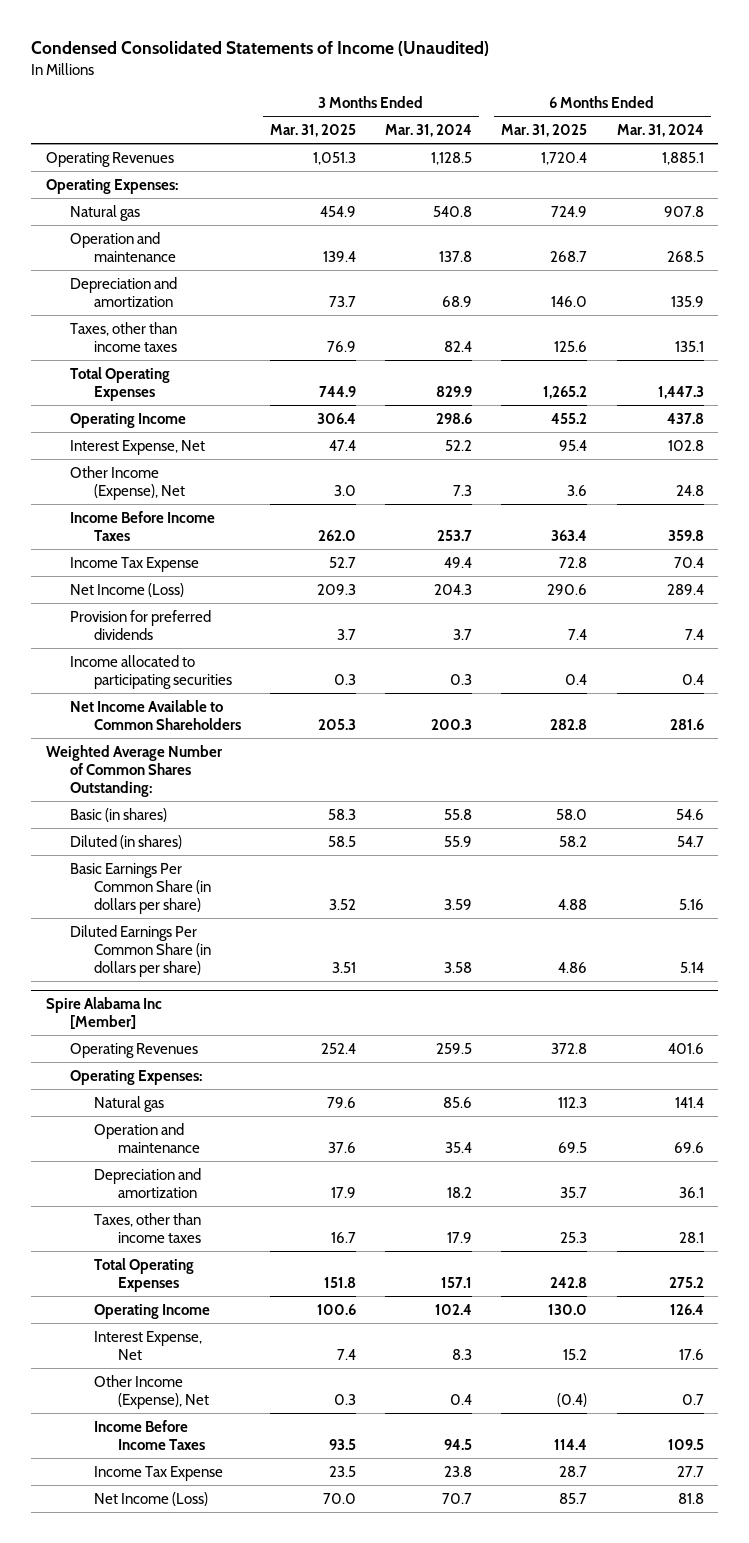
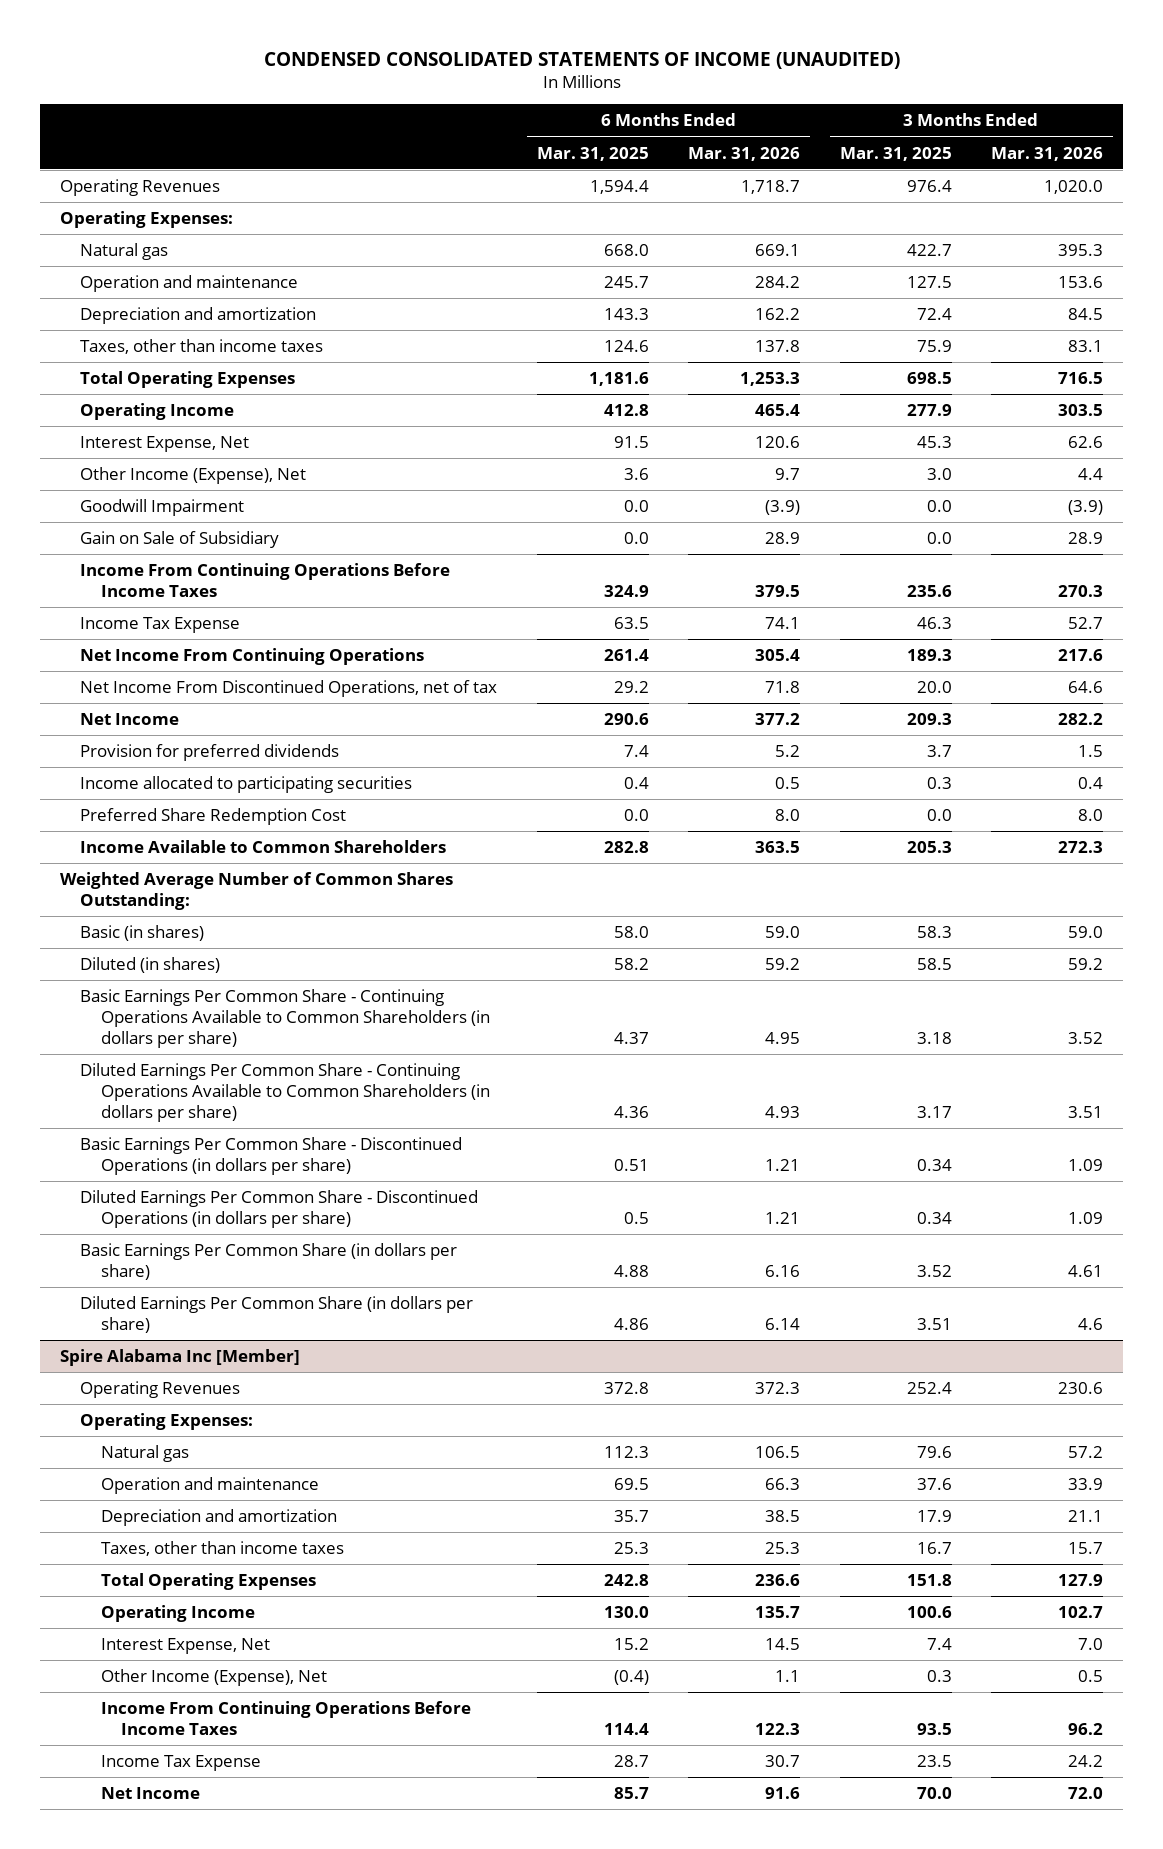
- Condensed Consolidated Statements of Income (Unaudited)
+ CONDENSED CONSOLIDATED STATEMENTS OF INCOME (UNAUDITED)
- | 3 Months Ended Mar. 31, 2025 | 3 Months Ended Mar. 31, 2024 | 6 Months Ended Mar. 31, 2025 | 6 Months Ended Mar. 31, 2024
+ | 6 Months Ended Mar. 31, 2025 | 6 Months Ended Mar. 31, 2026 | 3 Months Ended Mar. 31, 2025 | 3 Months Ended Mar. 31, 2026
- Operating Revenues | 1,051.3 | 1,128.5 | 1,720.4 | 1,885.1
+ Operating Revenues | 1,594.4 | 1,718.7 | 976.4 | 1,020.0
- Natural gas | 454.9 | 540.8 | 724.9 | 907.8
- Operation and maintenance | 139.4 | 137.8 | 268.7 | 268.5
- Depreciation and amortization | 73.7 | 68.9 | 146.0 | 135.9
- Taxes, other than income taxes | 76.9 | 82.4 | 125.6 | 135.1
- Total Operating Expenses | 744.9 | 829.9 | 1,265.2 | 1,447.3
- Operating Income | 306.4 | 298.6 | 455.2 | 437.8
- Interest Expense, Net | 47.4 | 52.2 | 95.4 | 102.8
+ Natural gas | 668.0 | 669.1 | 422.7 | 395.3
+ Operation and maintenance | 245.7 | 284.2 | 127.5 | 153.6
+ Depreciation and amortization | 143.3 | 162.2 | 72.4 | 84.5
+ Taxes, other than income taxes | 124.6 | 137.8 | 75.9 | 83.1
+ Total Operating Expenses | 1,181.6 | 1,253.3 | 698.5 | 716.5
+ Operating Income | 412.8 | 465.4 | 277.9 | 303.5
+ Interest Expense, Net | 91.5 | 120.6 | 45.3 | 62.6
- Income Before Income Taxes | 262.0 | 253.7 | 363.4 | 359.8
- Income Tax Expense | 52.7 | 49.4 | 72.8 | 70.4
- Net Income (Loss) | 209.3 | 204.3 | 290.6 | 289.4
+ Goodwill Impairment | 0.0 | (3.9) | 0.0 | (3.9)
+ Gain on Sale of Subsidiary | 0.0 | 28.9 | 0.0 | 28.9
+ Income From Continuing Operations Before Income Taxes | 324.9 | 379.5 | 235.6 | 270.3
+ Income Tax Expense | 63.5 | 74.1 | 46.3 | 52.7
+ Net Income From Continuing Operations | 261.4 | 305.4 | 189.3 | 217.6
+ Net Income From Discontinued Operations, net of tax | 29.2 | 71.8 | 20.0 | 64.6
+ Net Income | 290.6 | 377.2 | 209.3 | 282.2
- Net Income Available to Common Shareholders | 205.3 | 200.3 | 282.8 | 281.6
+ Preferred Share Redemption Cost | 0.0 | 8.0 | 0.0 | 8.0
+ Income Available to Common Shareholders | 282.8 | 363.5 | 205.3 | 272.3
+ Basic Earnings Per Common Share - Continuing Operations Available to Common Shareholders (in dollars per share) | 4.37 | 4.95 | 3.18 | 3.52
+ Diluted Earnings Per Common Share - Continuing Operations Available to Common Shareholders (in dollars per share) | 4.36 | 4.93 | 3.17 | 3.51
+ Basic Earnings Per Common Share - Discontinued Operations (in dollars per share) | 0.51 | 1.21 | 0.34 | 1.09
+ Diluted Earnings Per Common Share - Discontinued Operations (in dollars per share) | 0.5 | 1.21 | 0.34 | 1.09
@ Spire Alabama Inc [Member]
- Income Before Income Taxes | 93.5 | 94.5 | 114.4 | 109.5
+ Income From Continuing Operations Before Income Taxes | 114.4 | 122.3 | 93.5 | 96.2
- Net Income (Loss) | 70.0 | 70.7 | 85.7 | 81.8
+ Net Income | 85.7 | 91.6 | 70.0 | 72.0

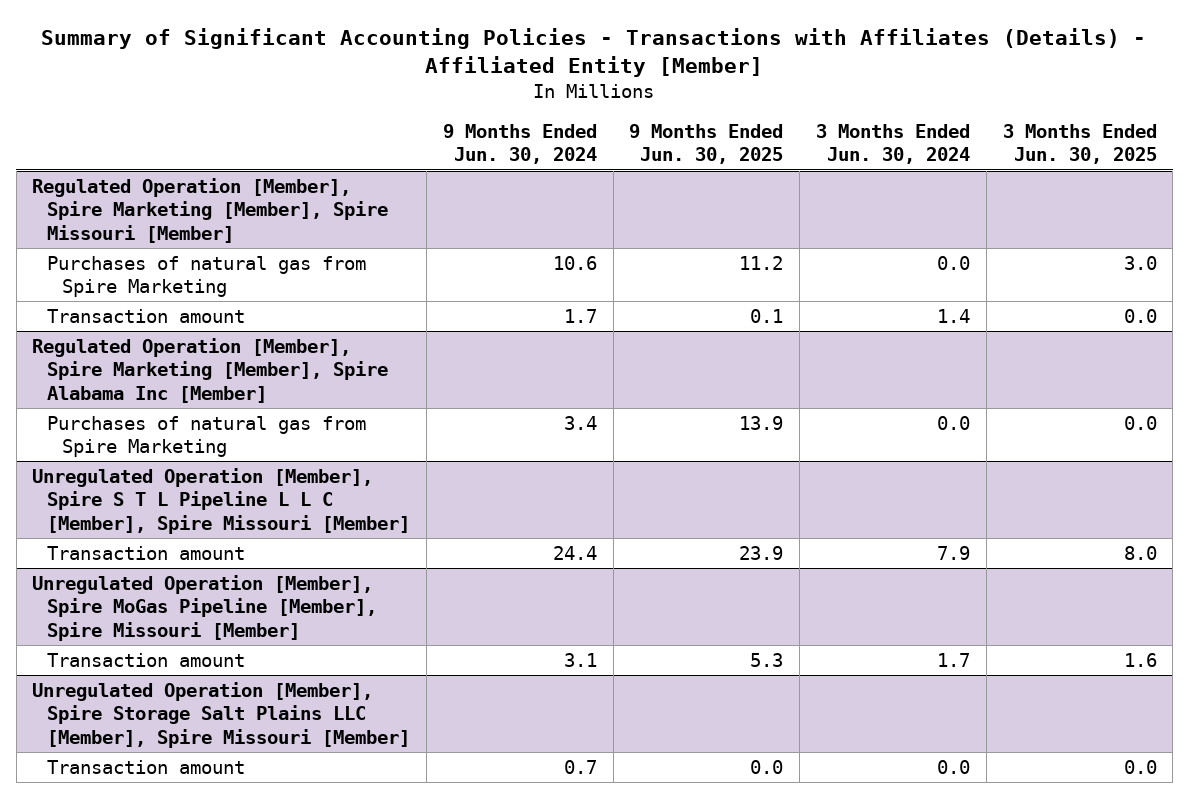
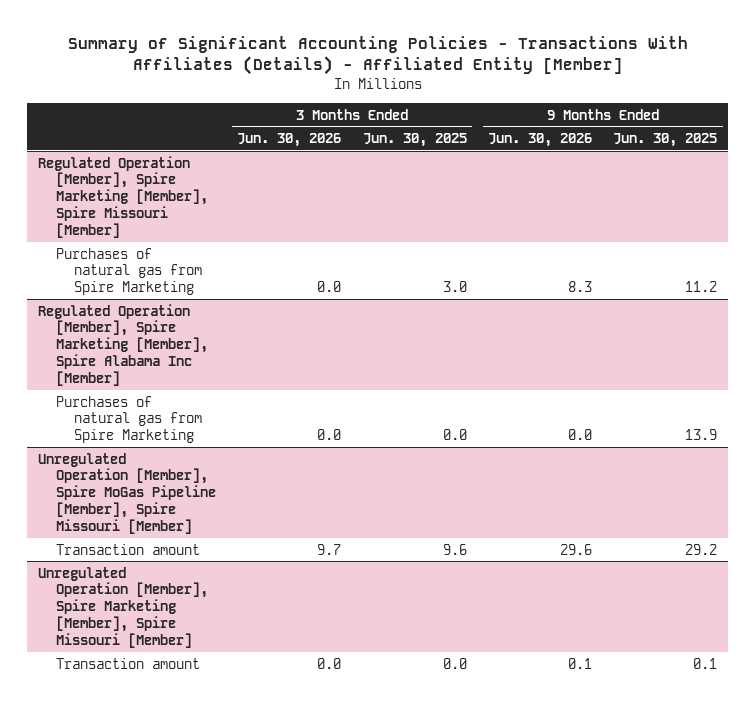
- Summary of Significant Accounting Policies - Transactions with Affiliates (Details) - Affiliated Entity [Member]
+ Summary of Significant Accounting Policies - Transactions With Affiliates (Details) - Affiliated Entity [Member]
- | 9 Months Ended Jun. 30, 2024 | 9 Months Ended Jun. 30, 2025 | 3 Months Ended Jun. 30, 2024 | 3 Months Ended Jun. 30, 2025
+ | 3 Months Ended Jun. 30, 2026 | 3 Months Ended Jun. 30, 2025 | 9 Months Ended Jun. 30, 2026 | 9 Months Ended Jun. 30, 2025
@ Regulated Operation [Member], Spire Marketing [Member], Spire Missouri [Member]
- Transaction amount | 1.7 | 0.1 | 1.4 | 0.0
- Unregulated Operation [Member], Spire S T L Pipeline L L C [Member], Spire Missouri [Member]
- Transaction amount | 24.4 | 23.9 | 7.9 | 8.0
@ Unregulated Operation [Member], Spire MoGas Pipeline [Member], Spire Missouri [Member]
- Transaction amount | 3.1 | 5.3 | 1.7 | 1.6
- Unregulated Operation [Member], Spire Storage Salt Plains LLC [Member], Spire Missouri [Member]
- Transaction amount | 0.7 | 0.0 | 0.0 | 0.0
@ Unregulated Operation [Member], Spire MoGas Pipeline [Member], Spire Missouri [Member]
+ Transaction amount | 9.7 | 9.6 | 29.6 | 29.2
+ Unregulated Operation [Member], Spire Marketing [Member], Spire Missouri [Member]
+ Transaction amount | 0.0 | 0.0 | 0.1 | 0.1

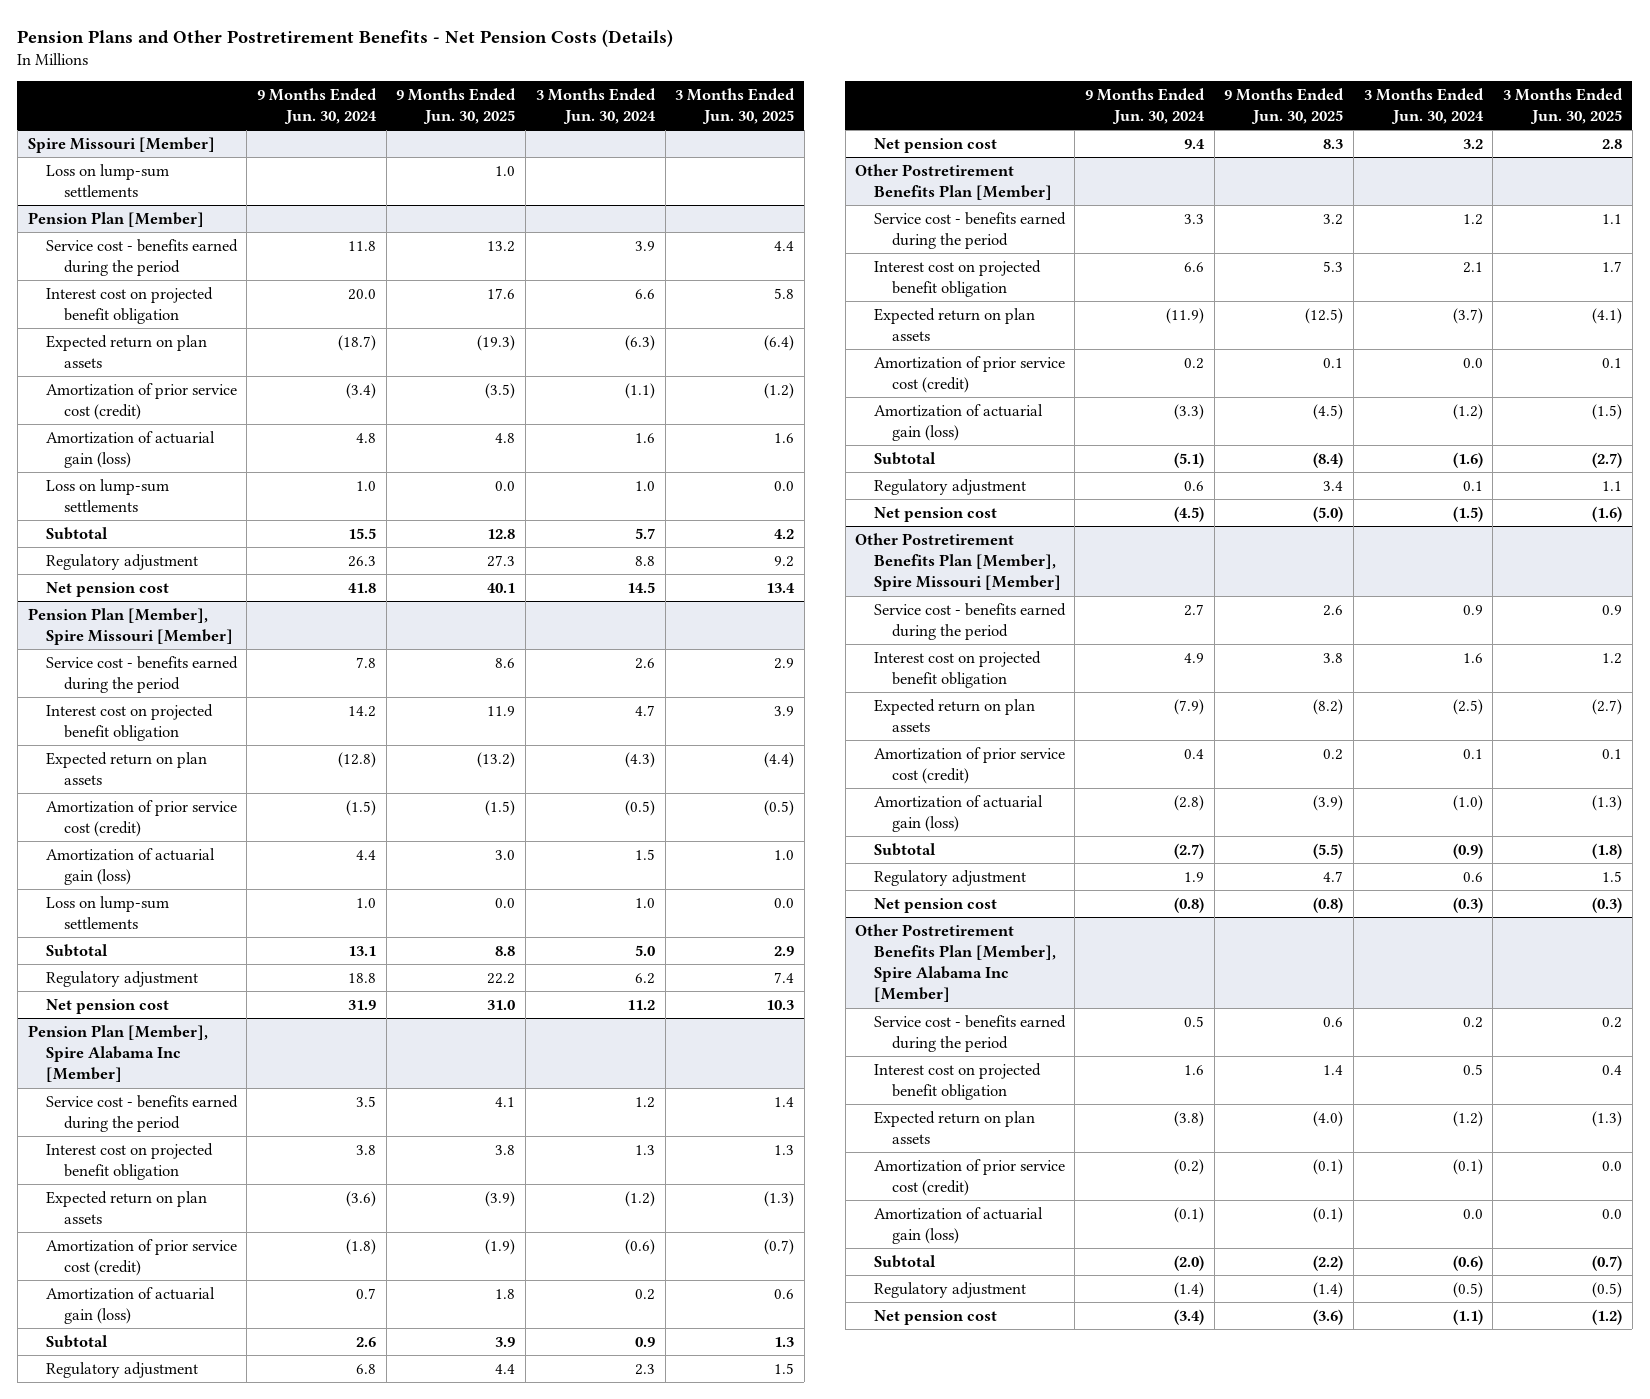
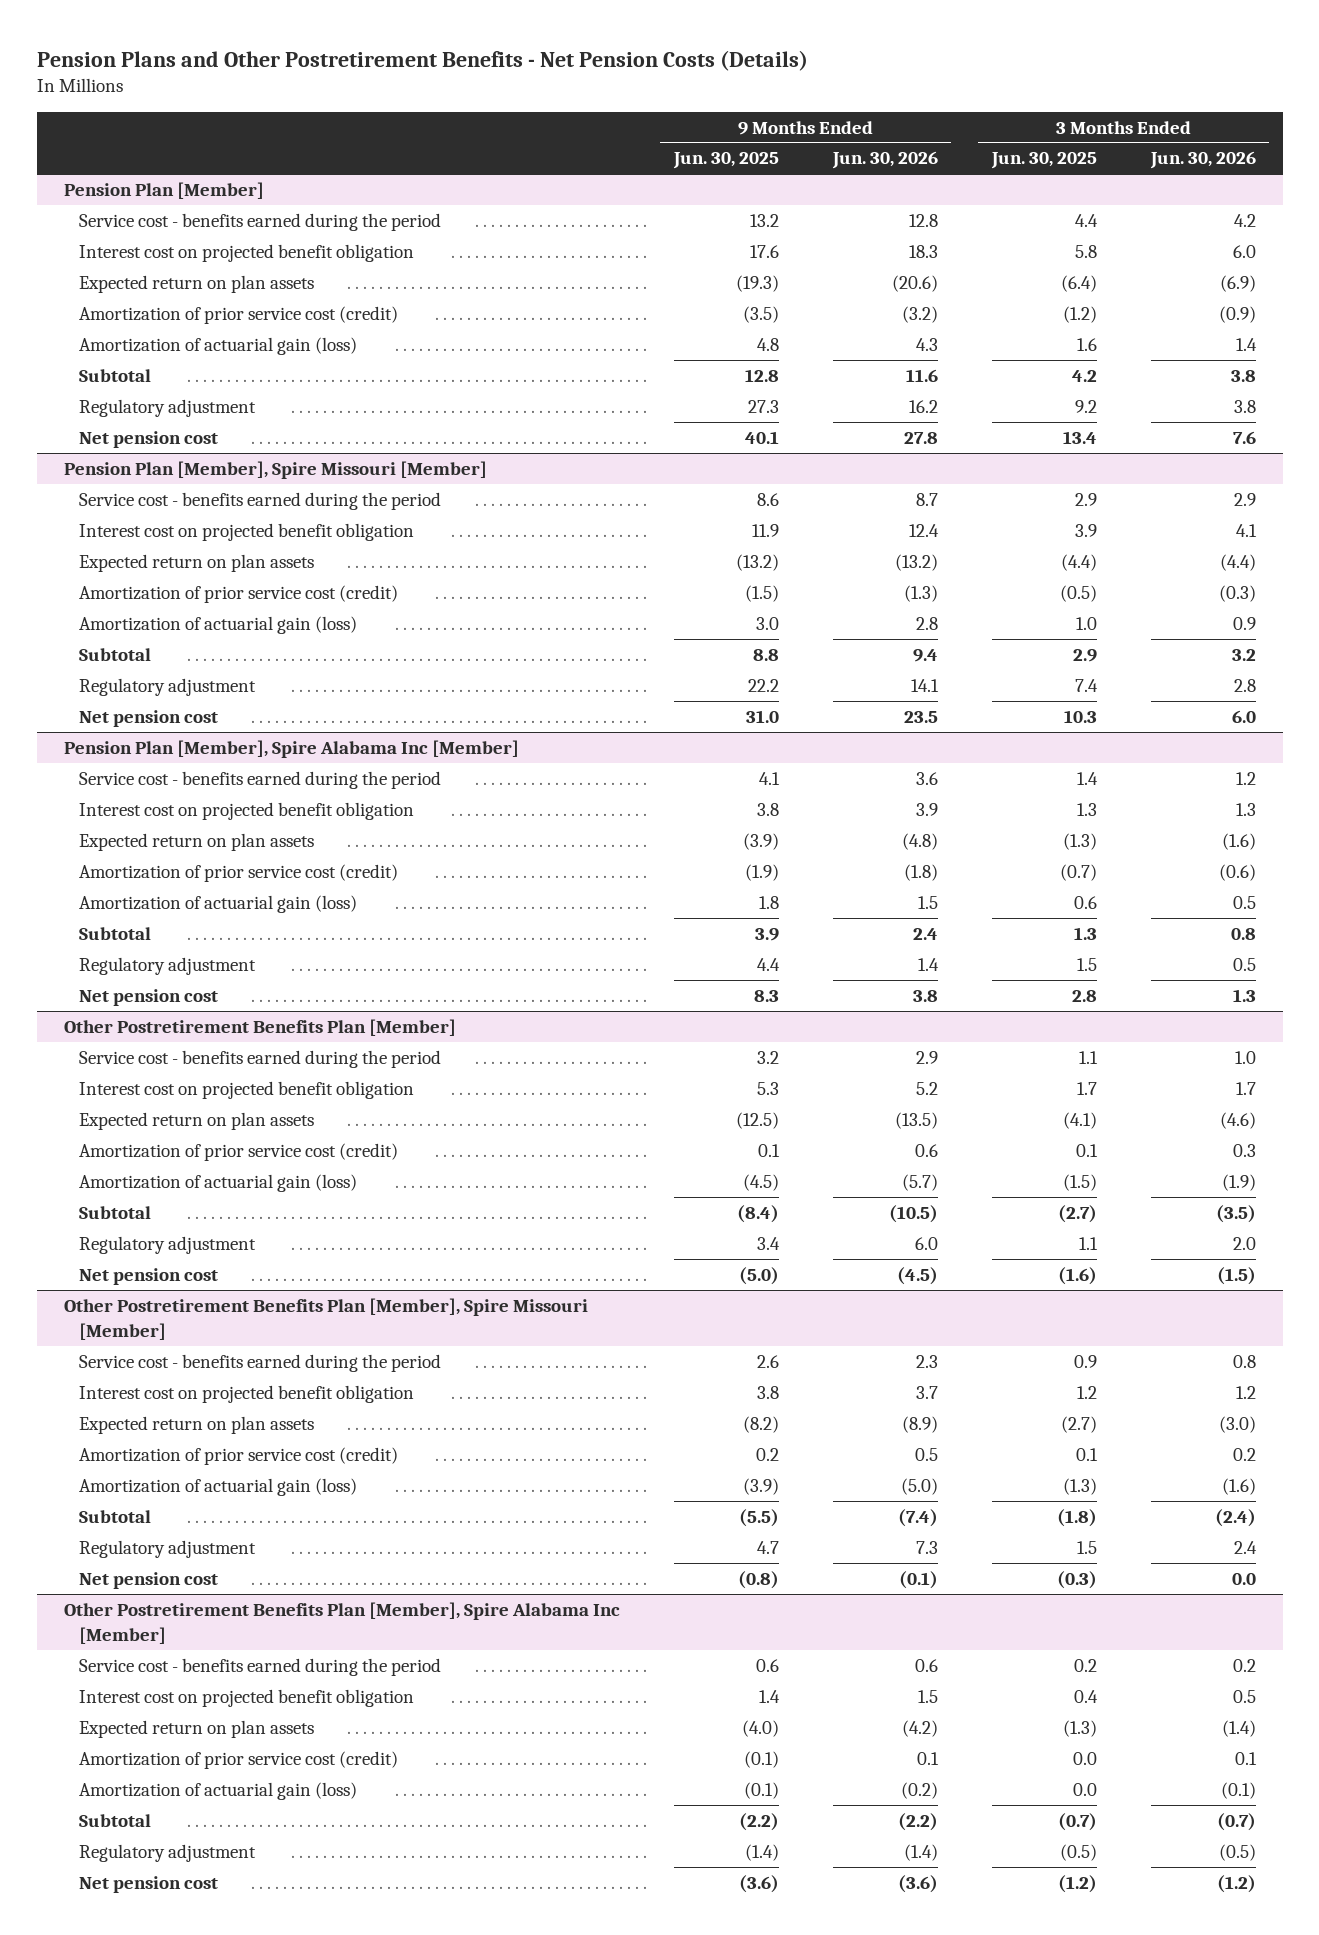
- | 9 Months Ended Jun. 30, 2024 | 9 Months Ended Jun. 30, 2025 | 3 Months Ended Jun. 30, 2024 | 3 Months Ended Jun. 30, 2025
+ | 9 Months Ended Jun. 30, 2025 | 9 Months Ended Jun. 30, 2026 | 3 Months Ended Jun. 30, 2025 | 3 Months Ended Jun. 30, 2026
- Spire Missouri [Member]
- Loss on lump-sum settlements | | 1.0 | |
@ Pension Plan [Member]
- Loss on lump-sum settlements | 1.0 | 0.0 | 1.0 | 0.0
@ Pension Plan [Member], Spire Missouri [Member]
- Loss on lump-sum settlements | 1.0 | 0.0 | 1.0 | 0.0

